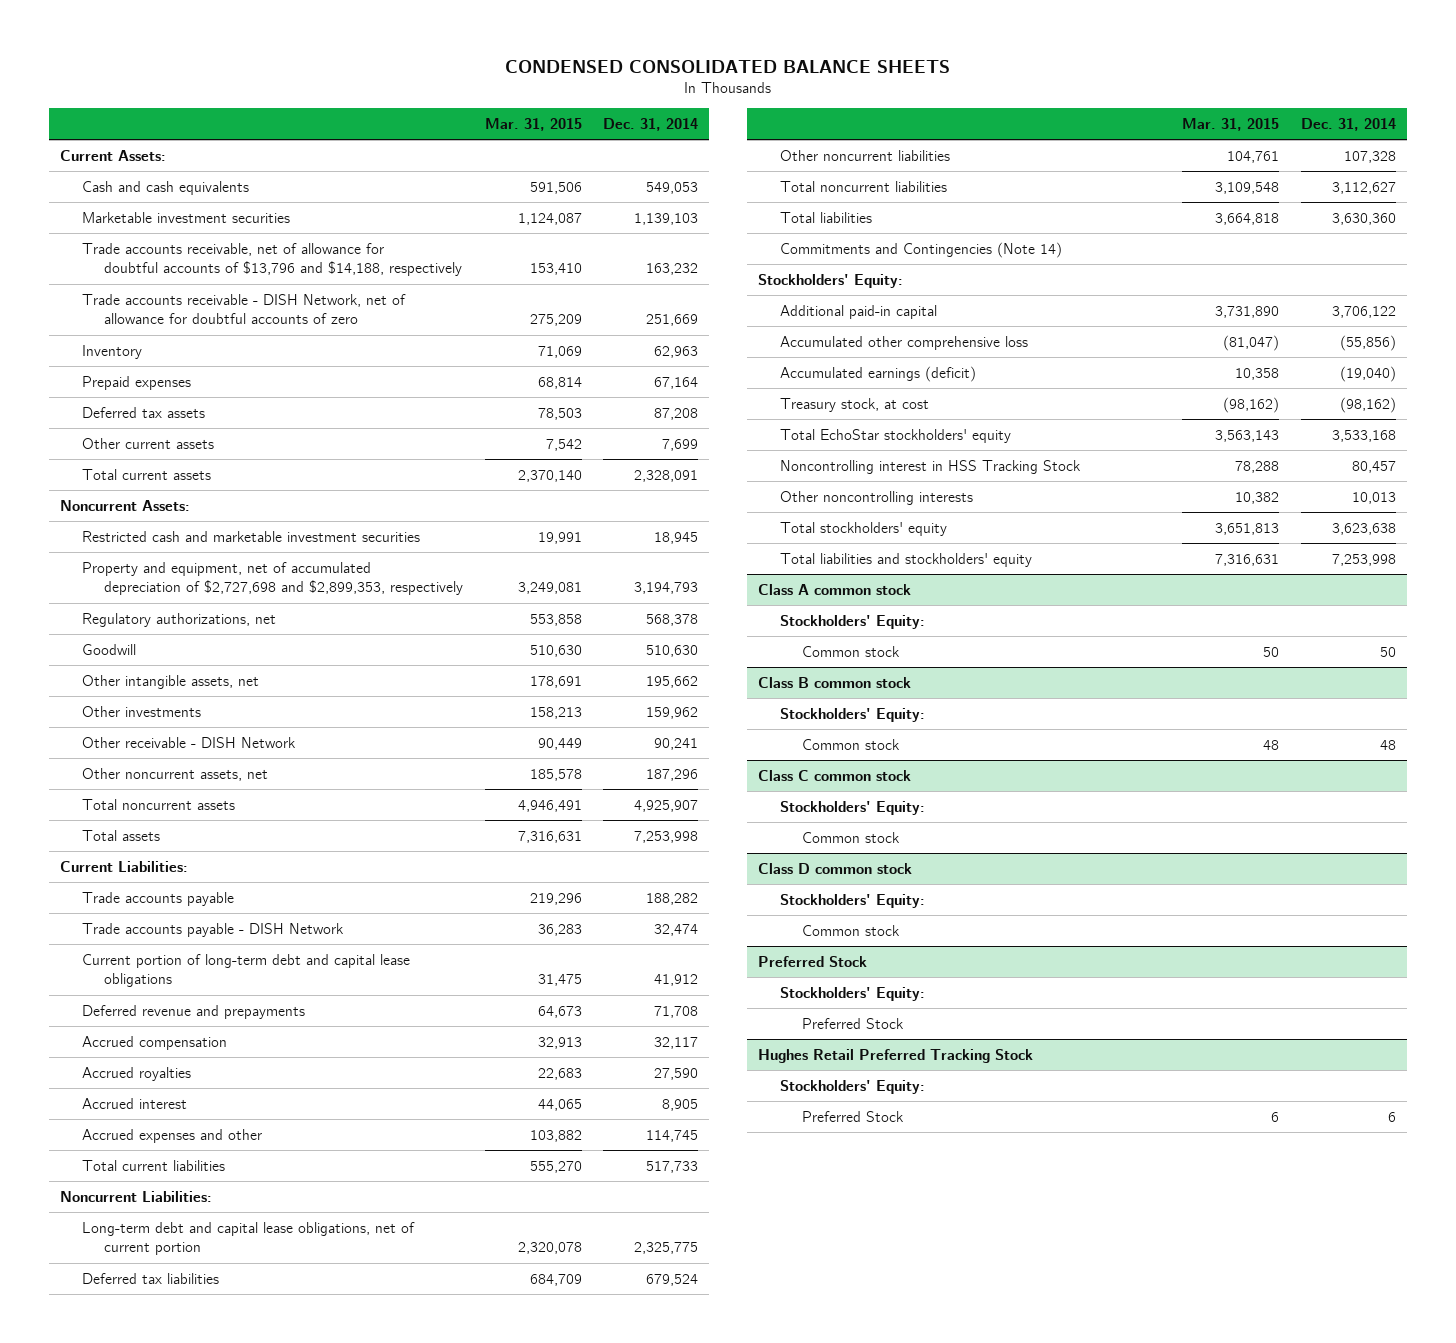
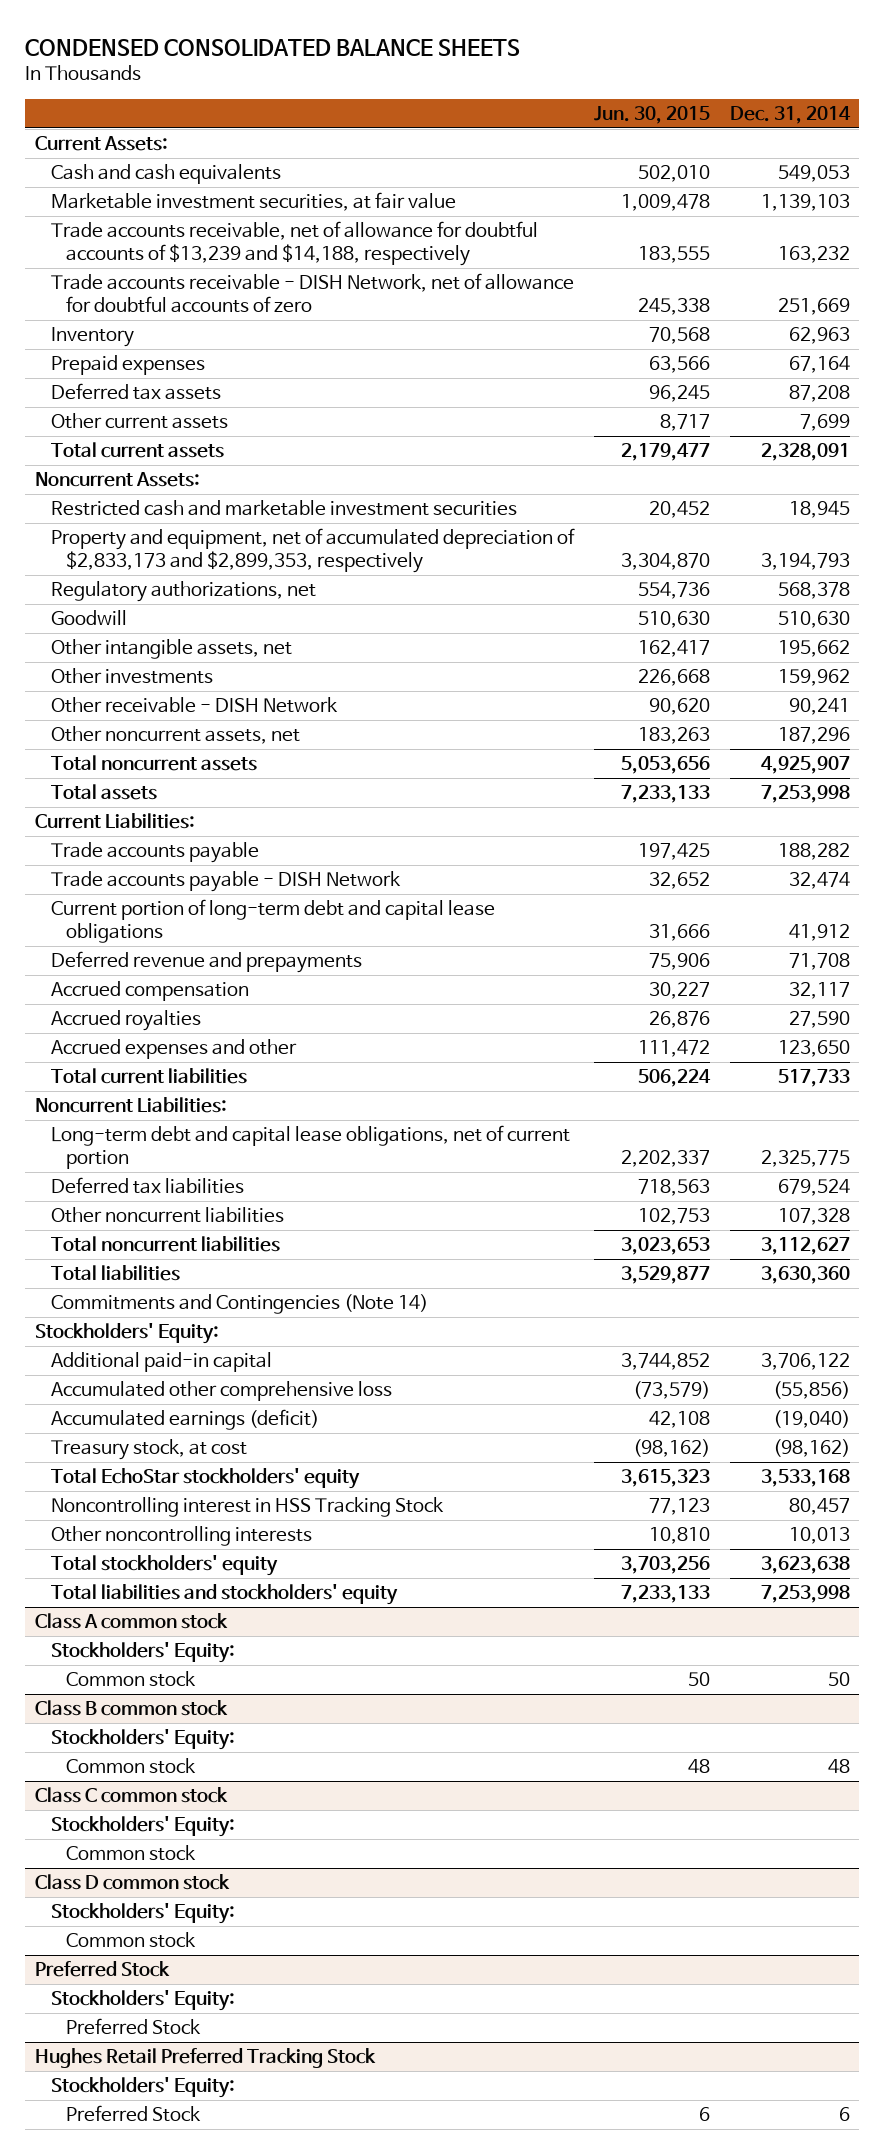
- | Mar. 31, 2015 | Dec. 31, 2014
+ | Jun. 30, 2015 | Dec. 31, 2014
- Marketable investment securities | 1,124,087 | 1,139,103
- Trade accounts receivable, net of allowance for doubtful accounts of $13,796 and $14,188, respectively | 153,410 | 163,232
+ Marketable investment securities, at fair value | 1,009,478 | 1,139,103
+ Trade accounts receivable, net of allowance for doubtful accounts of $13,239 and $14,188, respectively | 183,555 | 163,232
- Property and equipment, net of accumulated depreciation of $2,727,698 and $2,899,353, respectively | 3,249,081 | 3,194,793
+ Property and equipment, net of accumulated depreciation of $2,833,173 and $2,899,353, respectively | 3,304,870 | 3,194,793
- Accrued interest | 44,065 | 8,905
- Accrued expenses and other | 103,882 | 114,745
+ Accrued expenses and other | 111,472 | 123,650

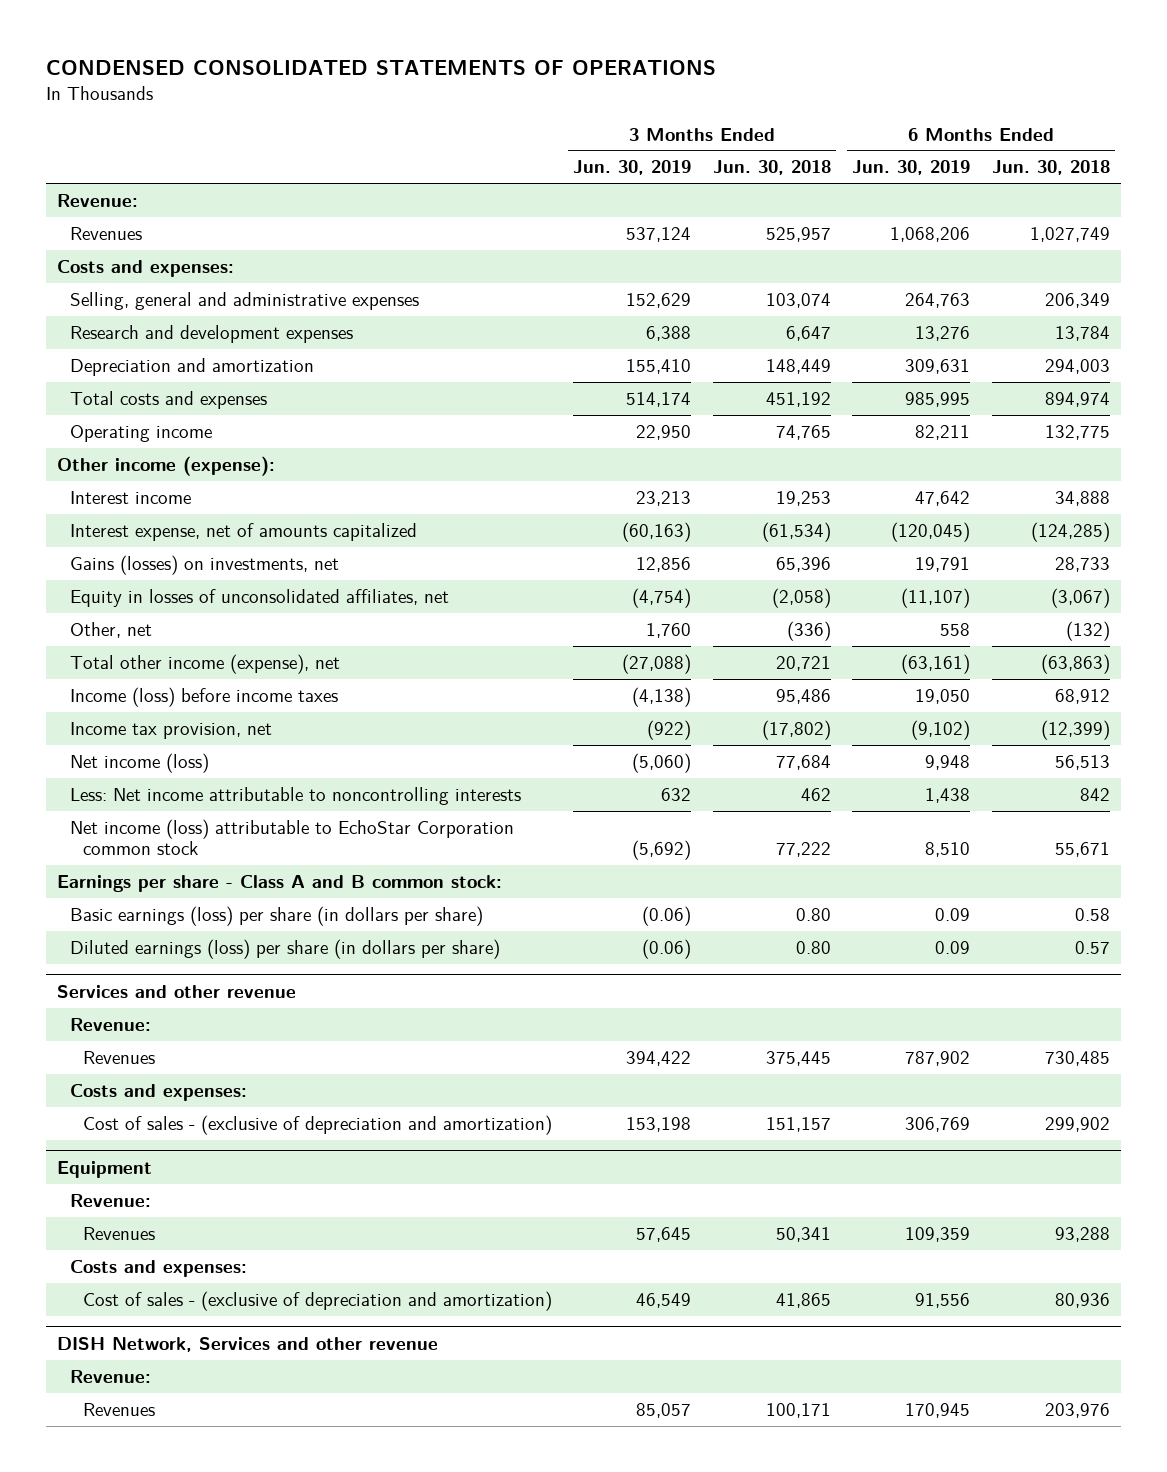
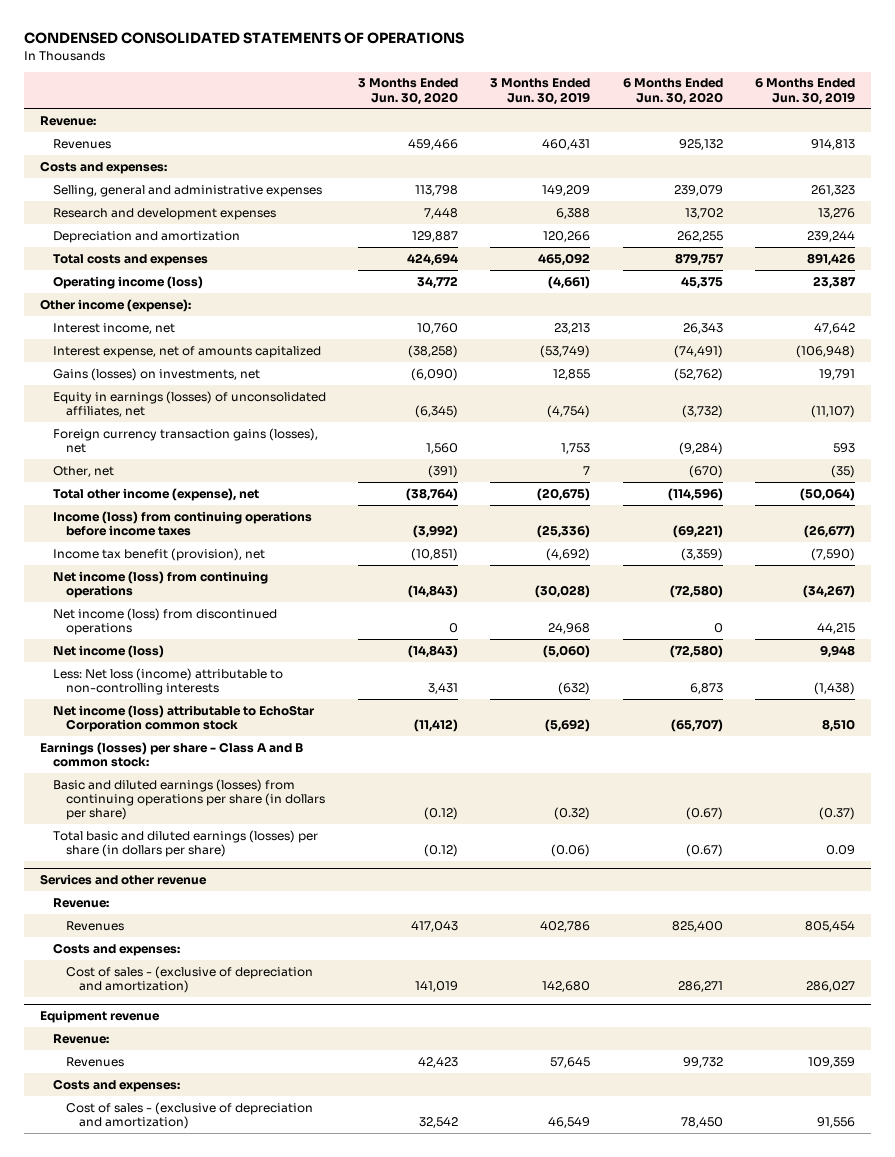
- | 3 Months Ended Jun. 30, 2019 | 3 Months Ended Jun. 30, 2018 | 6 Months Ended Jun. 30, 2019 | 6 Months Ended Jun. 30, 2018
+ | 3 Months Ended Jun. 30, 2020 | 3 Months Ended Jun. 30, 2019 | 6 Months Ended Jun. 30, 2020 | 6 Months Ended Jun. 30, 2019
- Revenues | 537,124 | 525,957 | 1,068,206 | 1,027,749
+ Revenues | 459,466 | 460,431 | 925,132 | 914,813
- Selling, general and administrative expenses | 152,629 | 103,074 | 264,763 | 206,349
+ Selling, general and administrative expenses | 113,798 | 149,209 | 239,079 | 261,323
- Depreciation and amortization | 155,410 | 148,449 | 309,631 | 294,003
- Total costs and expenses | 514,174 | 451,192 | 985,995 | 894,974
- Operating income | 22,950 | 74,765 | 82,211 | 132,775
+ Depreciation and amortization | 129,887 | 120,266 | 262,255 | 239,244
+ Total costs and expenses | 424,694 | 465,092 | 879,757 | 891,426
+ Operating income (loss) | 34,772 | (4,661) | 45,375 | 23,387
- Interest income | 23,213 | 19,253 | 47,642 | 34,888
- Interest expense, net of amounts capitalized | (60,163) | (61,534) | (120,045) | (124,285)
- Gains (losses) on investments, net | 12,856 | 65,396 | 19,791 | 28,733
- Equity in losses of unconsolidated affiliates, net | (4,754) | (2,058) | (11,107) | (3,067)
- Other, net | 1,760 | (336) | 558 | (132)
- Total other income (expense), net | (27,088) | 20,721 | (63,161) | (63,863)
- Income (loss) before income taxes | (4,138) | 95,486 | 19,050 | 68,912
- Income tax provision, net | (922) | (17,802) | (9,102) | (12,399)
+ Interest income, net | 10,760 | 23,213 | 26,343 | 47,642
+ Interest expense, net of amounts capitalized | (38,258) | (53,749) | (74,491) | (106,948)
+ Gains (losses) on investments, net | (6,090) | 12,855 | (52,762) | 19,791
+ Equity in earnings (losses) of unconsolidated affiliates, net | (6,345) | (4,754) | (3,732) | (11,107)
+ Foreign currency transaction gains (losses), net | 1,560 | 1,753 | (9,284) | 593
+ Other, net | (391) | 7 | (670) | (35)
+ Total other income (expense), net | (38,764) | (20,675) | (114,596) | (50,064)
+ Income (loss) from continuing operations before income taxes | (3,992) | (25,336) | (69,221) | (26,677)
+ Income tax benefit (provision), net | (10,851) | (4,692) | (3,359) | (7,590)
+ Net income (loss) from continuing operations | (14,843) | (30,028) | (72,580) | (34,267)
+ Net income (loss) from discontinued operations | 0 | 24,968 | 0 | 44,215
- Less: Net income attributable to noncontrolling interests | 632 | 462 | 1,438 | 842
+ Less: Net loss (income) attributable to non-controlling interests | 3,431 | (632) | 6,873 | (1,438)
- Earnings per share - Class A and B common stock:
- Basic earnings (loss) per share (in dollars per share) | (0.06) | 0.80 | 0.09 | 0.58
- Diluted earnings (loss) per share (in dollars per share) | (0.06) | 0.80 | 0.09 | 0.57
+ Earnings (losses) per share - Class A and B common stock:
+ Basic and diluted earnings (losses) from continuing operations per share (in dollars per share) | (0.12) | (0.32) | (0.67) | (0.37)
+ Total basic and diluted earnings (losses) per share (in dollars per share) | (0.12) | (0.06) | (0.67) | 0.09
@ Services and other revenue
- Revenues | 394,422 | 375,445 | 787,902 | 730,485
+ Revenues | 417,043 | 402,786 | 825,400 | 805,454
- Cost of sales - (exclusive of depreciation and amortization) | 153,198 | 151,157 | 306,769 | 299,902
- Equipment
@ Services and other revenue
+ Cost of sales - (exclusive of depreciation and amortization) | 141,019 | 142,680 | 286,271 | 286,027
+ Equipment revenue
- DISH Network, Services and other revenue
- Revenue:
- Revenues | 85,057 | 100,171 | 170,945 | 203,976

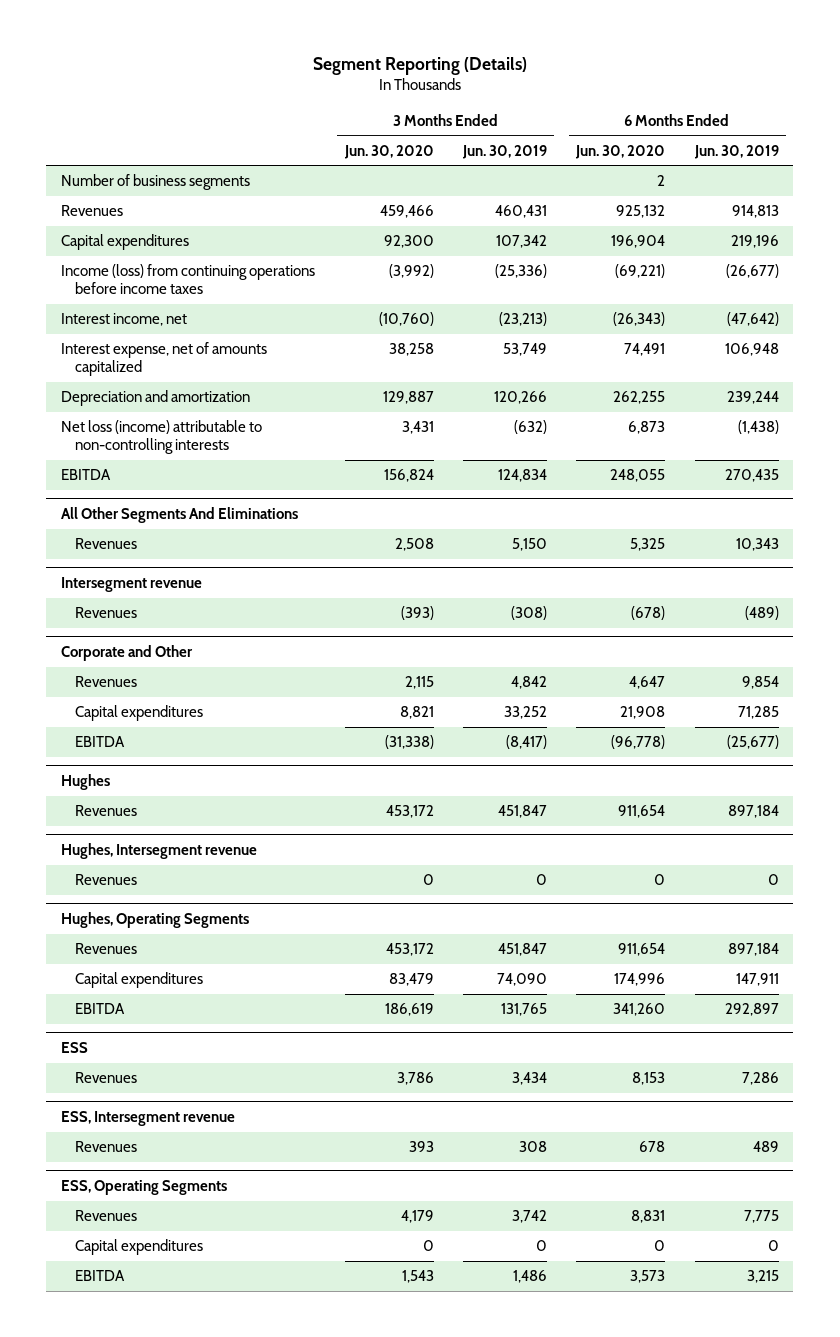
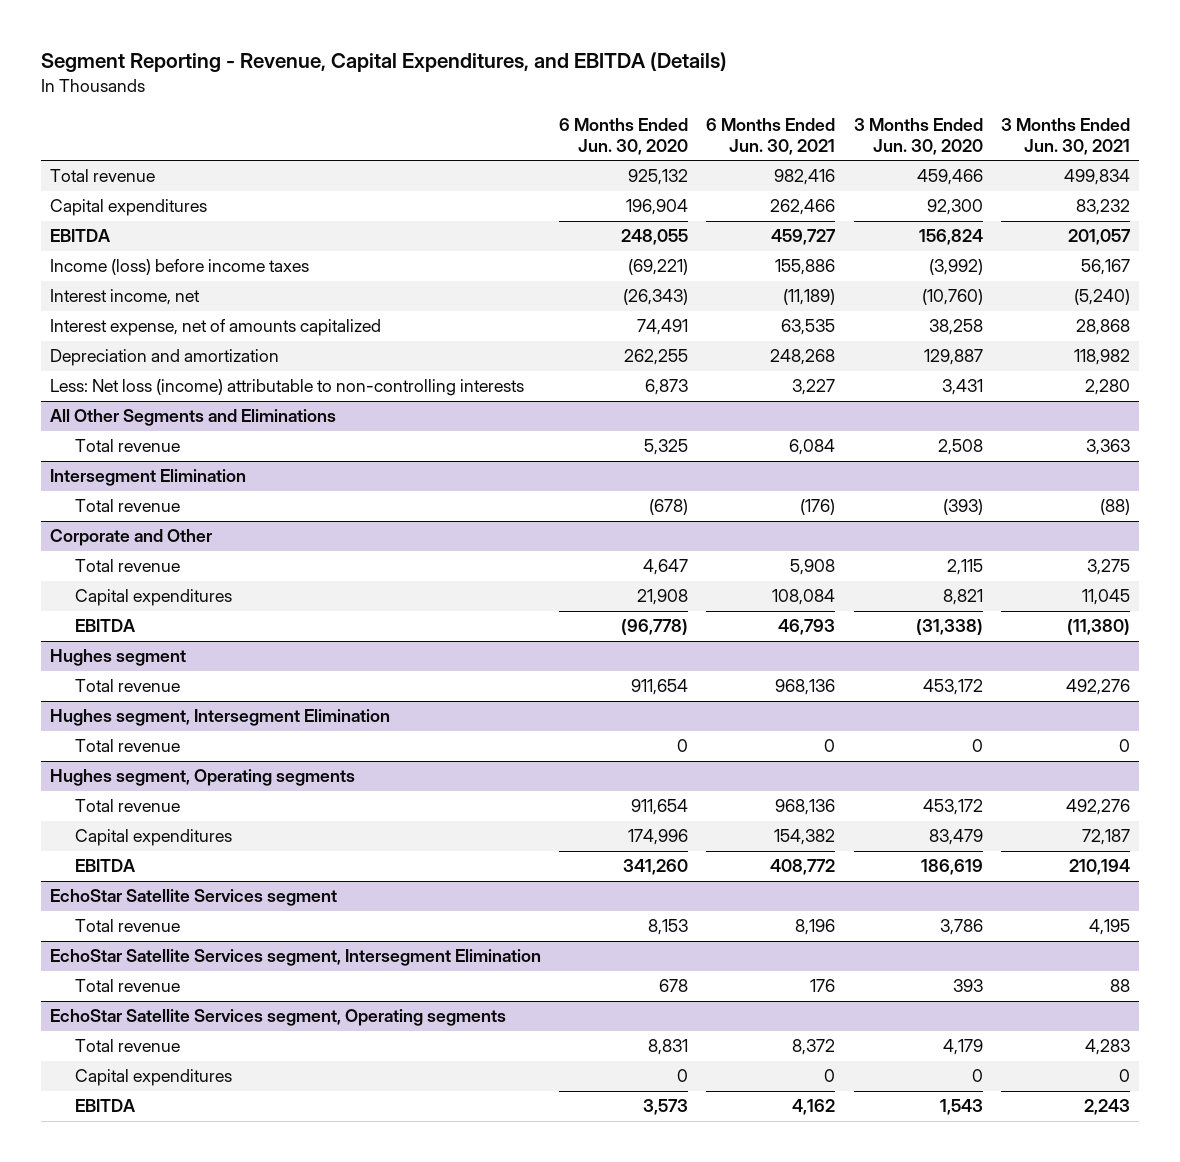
- Segment Reporting (Details)
+ Segment Reporting - Revenue, Capital Expenditures, and EBITDA (Details)
- | 3 Months Ended Jun. 30, 2020 | 3 Months Ended Jun. 30, 2019 | 6 Months Ended Jun. 30, 2020 | 6 Months Ended Jun. 30, 2019
+ | 6 Months Ended Jun. 30, 2020 | 6 Months Ended Jun. 30, 2021 | 3 Months Ended Jun. 30, 2020 | 3 Months Ended Jun. 30, 2021
- Number of business segments | | | 2 |
- Revenues | 459,466 | 460,431 | 925,132 | 914,813
+ Total revenue | 925,132 | 982,416 | 459,466 | 499,834
- Income (loss) from continuing operations before income taxes | (3,992) | (25,336) | (69,221) | (26,677)
moved up: EBITDA | 248,055 | 459,727 | 156,824 | 201,057
+ Income (loss) before income taxes | (69,221) | 155,886 | (3,992) | 56,167
- Net loss (income) attributable to non-controlling interests | 3,431 | (632) | 6,873 | (1,438)
- All Other Segments And Eliminations
- Revenues | 2,508 | 5,150 | 5,325 | 10,343
- Intersegment revenue
- Revenues | (393) | (308) | (678) | (489)
+ Less: Net loss (income) attributable to non-controlling interests | 6,873 | 3,227 | 3,431 | 2,280
+ All Other Segments and Eliminations
+ Total revenue | 5,325 | 6,084 | 2,508 | 3,363
+ Intersegment Elimination
+ Total revenue | (678) | (176) | (393) | (88)
@ Corporate and Other
- Revenues | 2,115 | 4,842 | 4,647 | 9,854
+ Total revenue | 4,647 | 5,908 | 2,115 | 3,275
- Hughes
- Revenues | 453,172 | 451,847 | 911,654 | 897,184
- Hughes, Intersegment revenue
- Revenues | 0 | 0 | 0 | 0
- Hughes, Operating Segments
- Revenues | 453,172 | 451,847 | 911,654 | 897,184
+ Hughes segment
+ Total revenue | 911,654 | 968,136 | 453,172 | 492,276
+ Hughes segment, Intersegment Elimination
+ Total revenue | 0 | 0 | 0 | 0
+ Hughes segment, Operating segments
+ Total revenue | 911,654 | 968,136 | 453,172 | 492,276
- ESS
- Revenues | 3,786 | 3,434 | 8,153 | 7,286
- ESS, Intersegment revenue
- Revenues | 393 | 308 | 678 | 489
- ESS, Operating Segments
- Revenues | 4,179 | 3,742 | 8,831 | 7,775
+ EchoStar Satellite Services segment
+ Total revenue | 8,153 | 8,196 | 3,786 | 4,195
+ EchoStar Satellite Services segment, Intersegment Elimination
+ Total revenue | 678 | 176 | 393 | 88
+ EchoStar Satellite Services segment, Operating segments
+ Total revenue | 8,831 | 8,372 | 4,179 | 4,283

